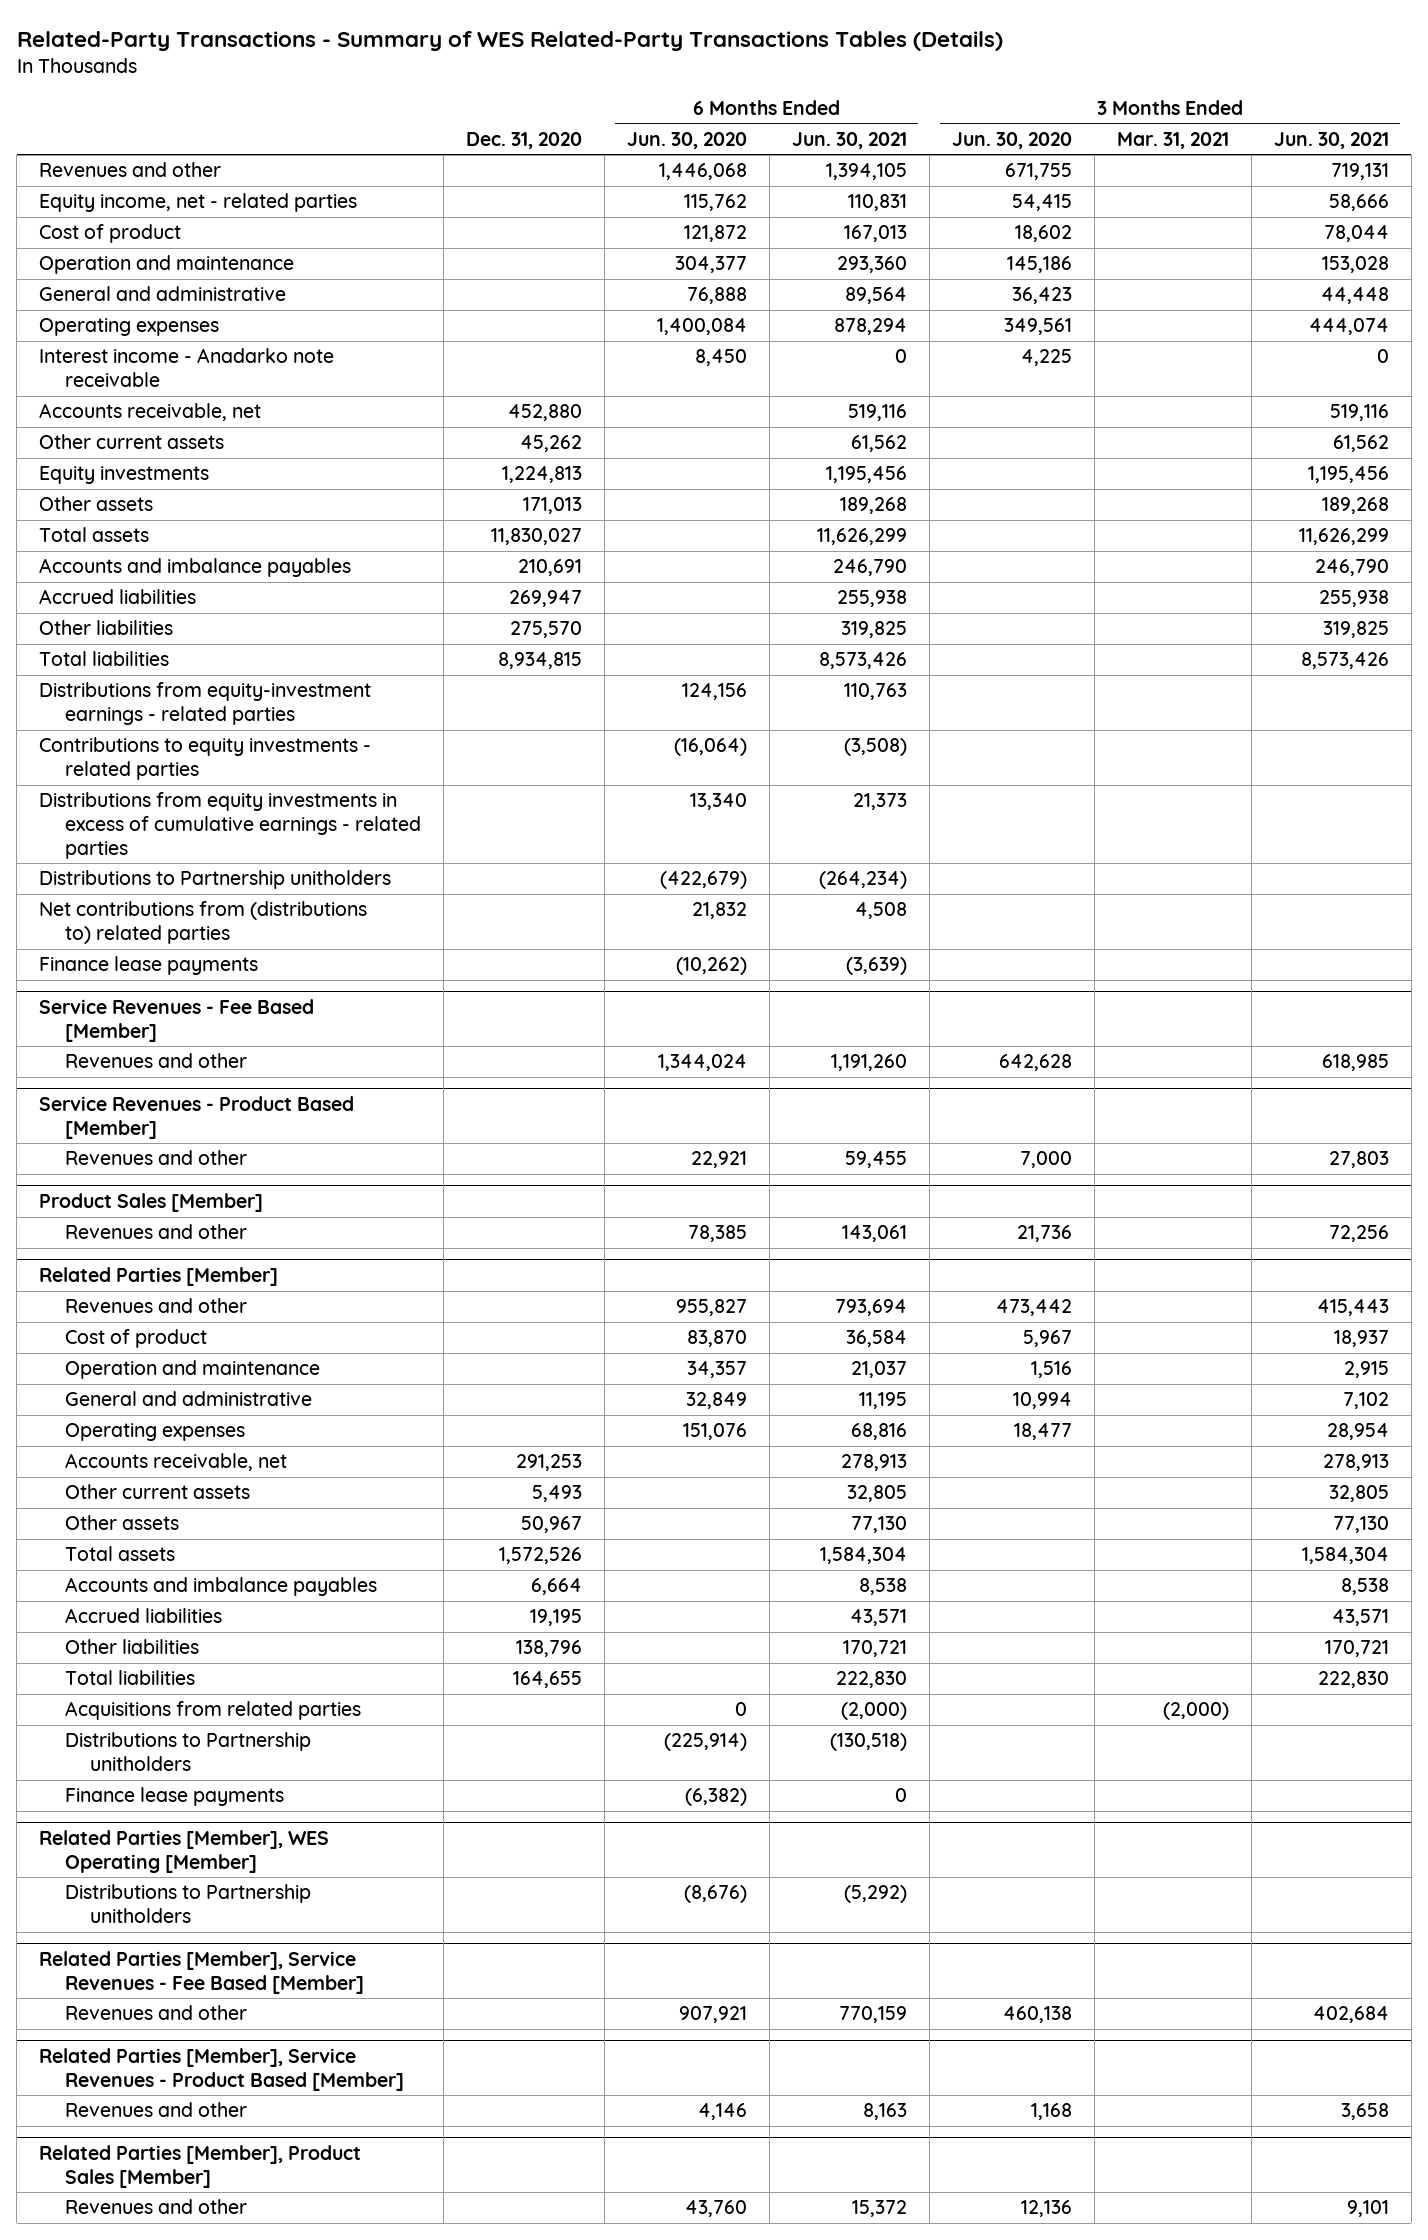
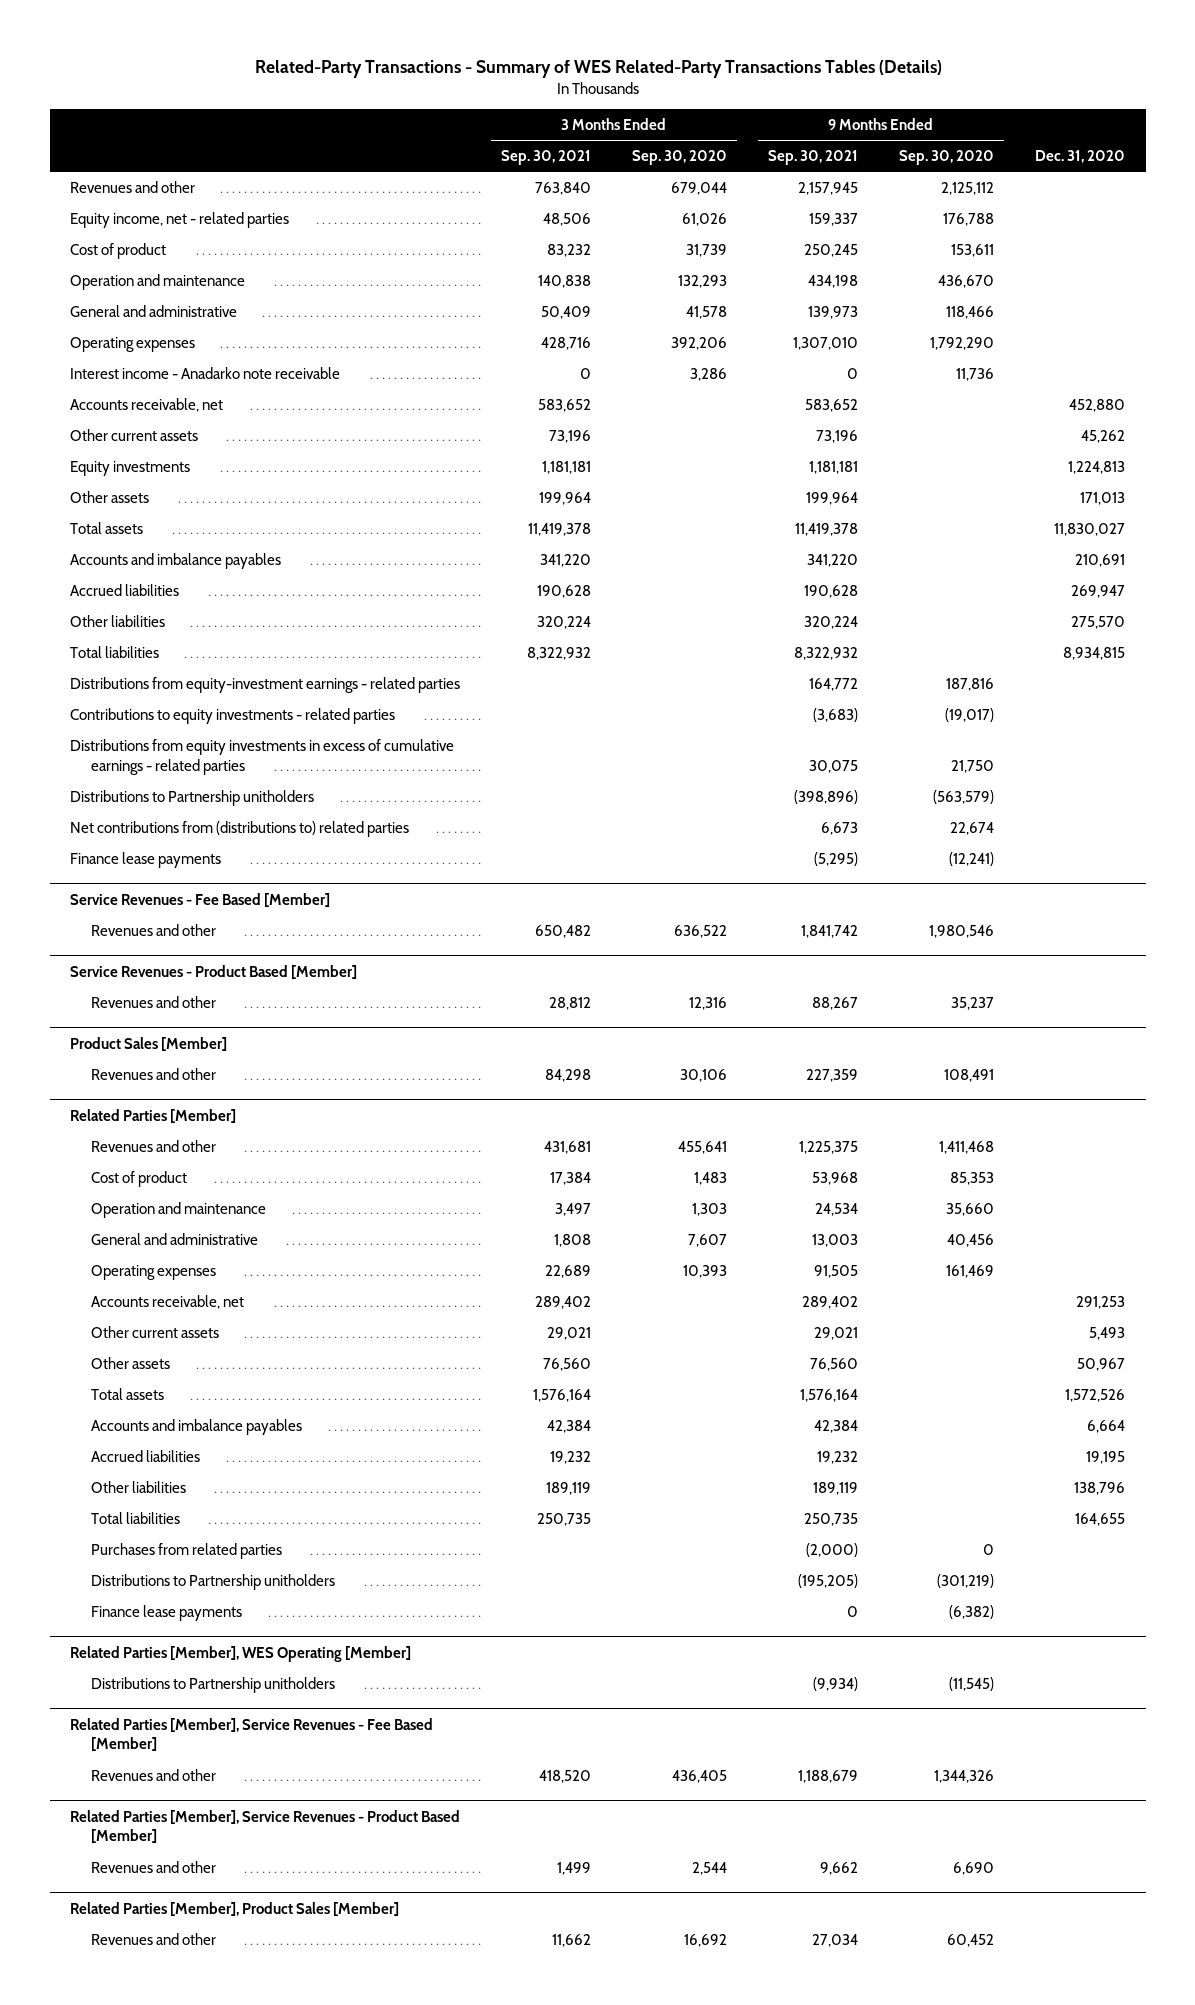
- | Dec. 31, 2020 | 6 Months Ended Jun. 30, 2020 | 6 Months Ended Jun. 30, 2021 | 3 Months Ended Jun. 30, 2020 | 3 Months Ended Mar. 31, 2021 | 3 Months Ended Jun. 30, 2021
+ | 3 Months Ended Sep. 30, 2021 | 3 Months Ended Sep. 30, 2020 | 9 Months Ended Sep. 30, 2021 | 9 Months Ended Sep. 30, 2020 | Dec. 31, 2020
@ Related Parties [Member]
- Acquisitions from related parties | | 0 | (2,000) | | (2,000) |
+ Purchases from related parties | | | (2,000) | 0 |

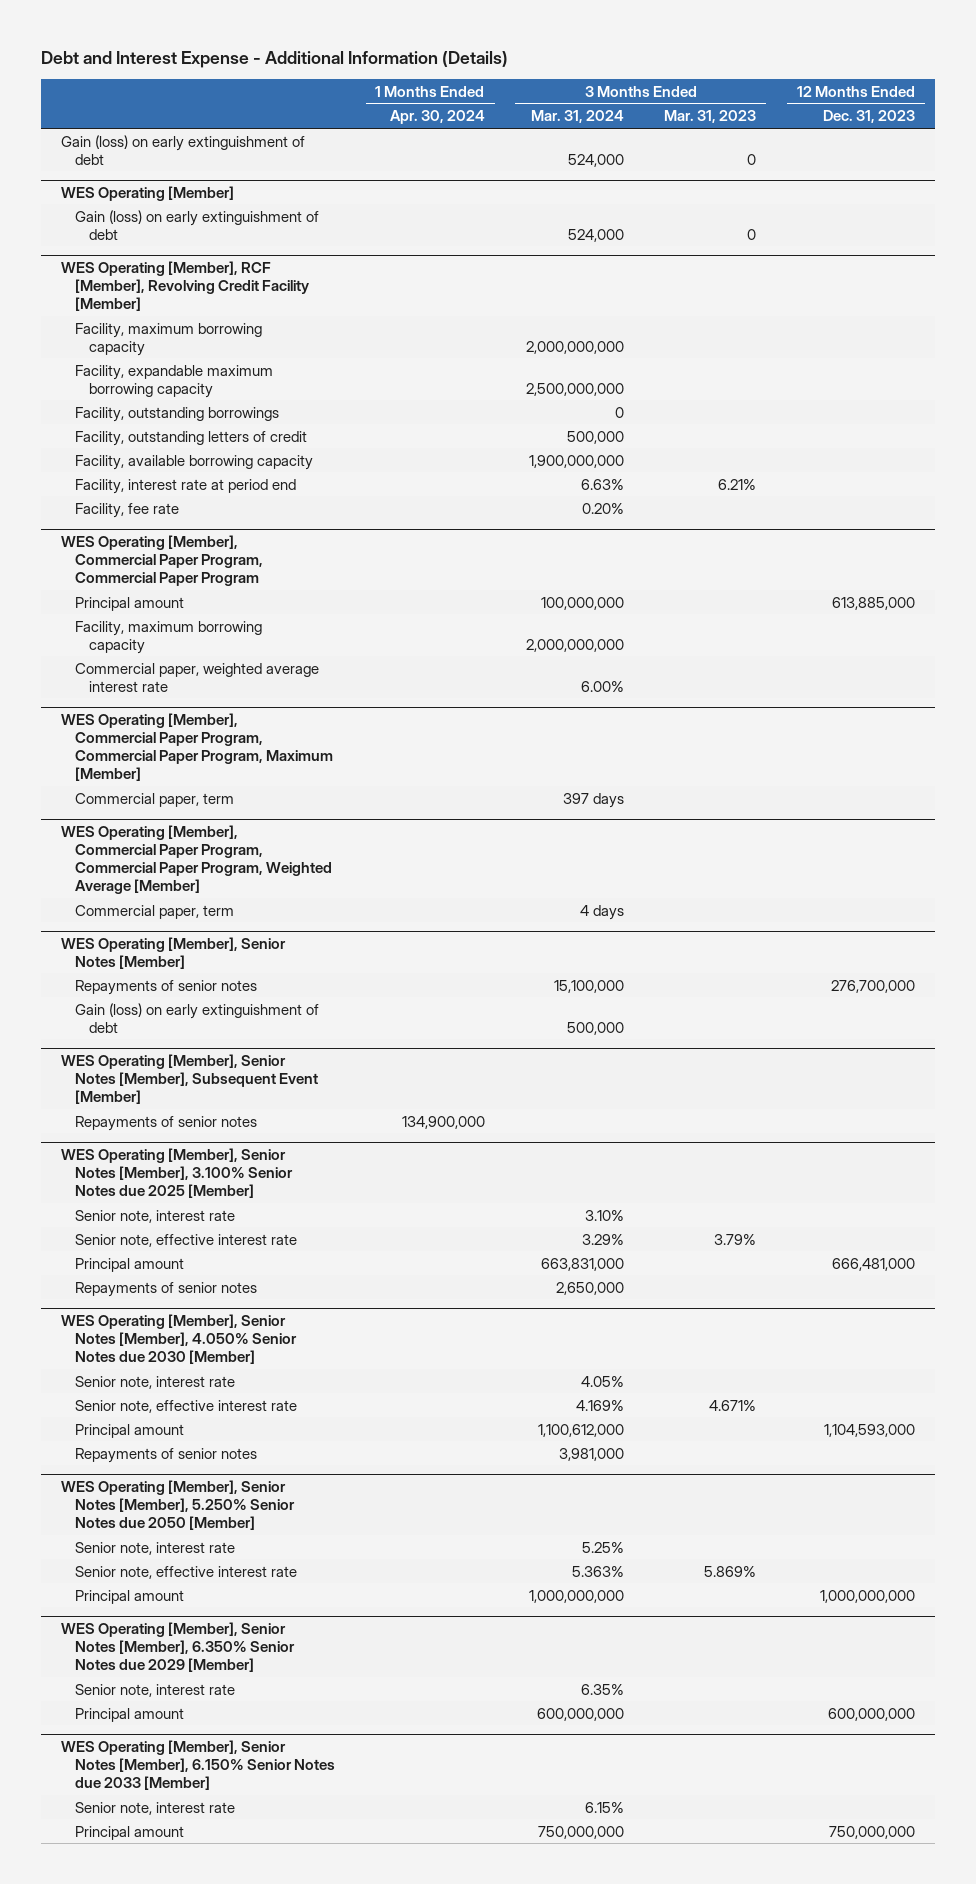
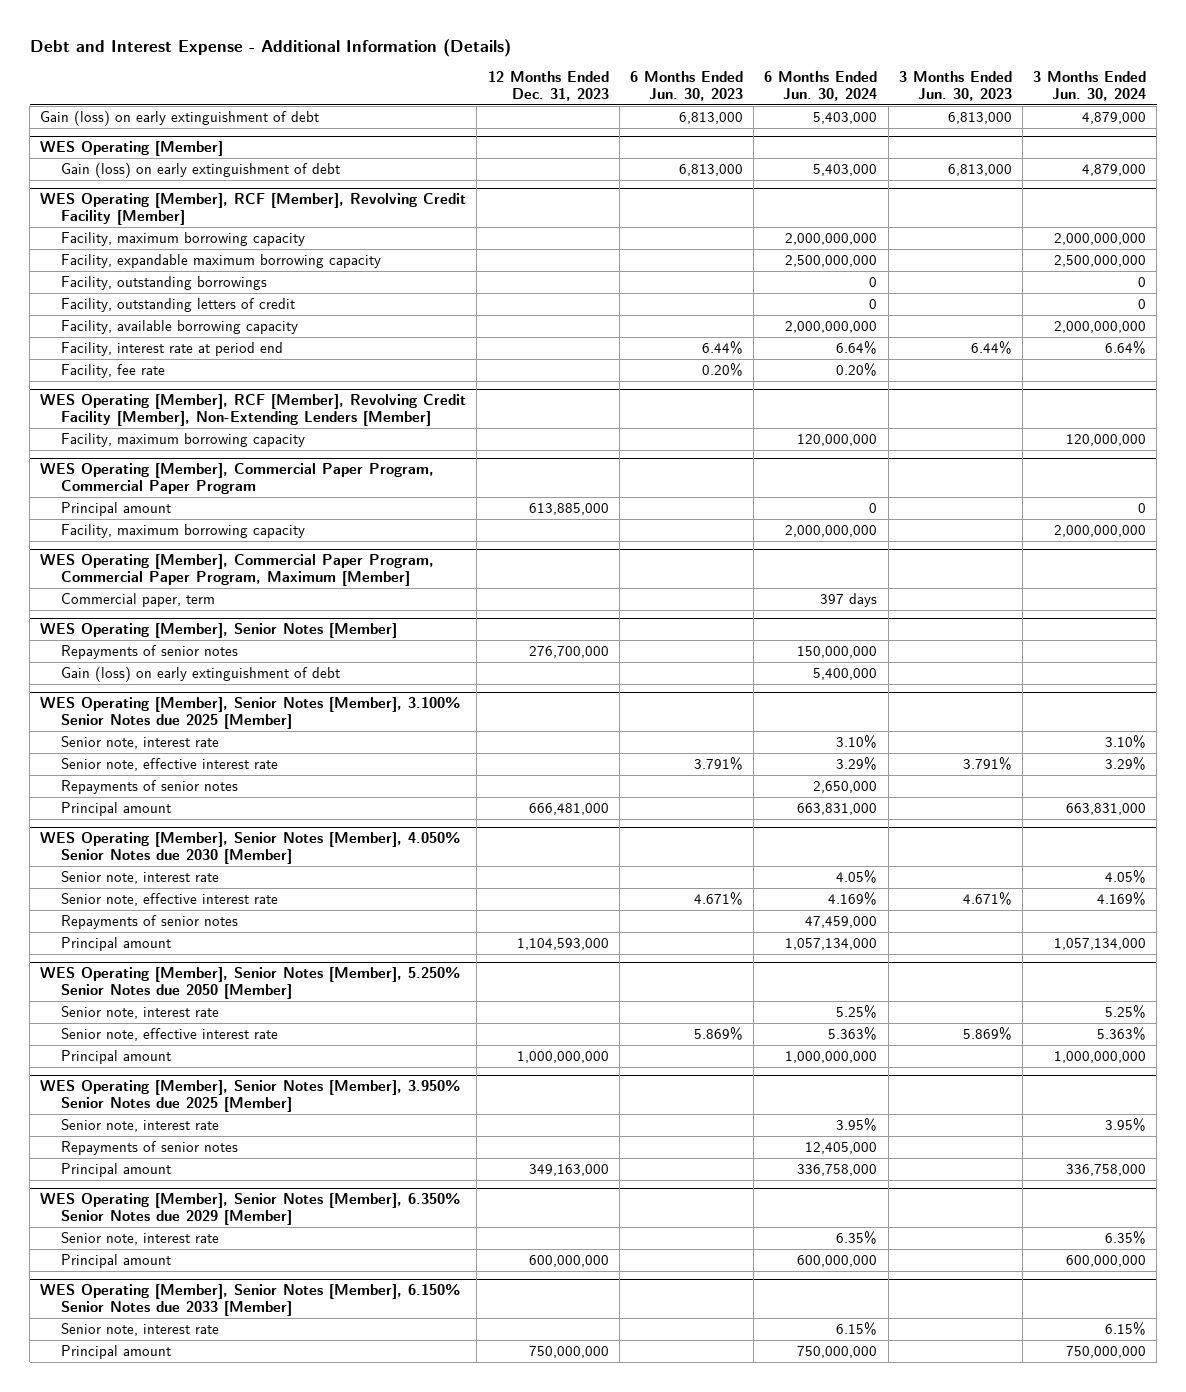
- | 1 Months Ended Apr. 30, 2024 | 3 Months Ended Mar. 31, 2024 | 3 Months Ended Mar. 31, 2023 | 12 Months Ended Dec. 31, 2023
+ | 12 Months Ended Dec. 31, 2023 | 6 Months Ended Jun. 30, 2023 | 6 Months Ended Jun. 30, 2024 | 3 Months Ended Jun. 30, 2023 | 3 Months Ended Jun. 30, 2024
+ WES Operating [Member], RCF [Member], Revolving Credit Facility [Member], Non-Extending Lenders [Member]
+ Facility, maximum borrowing capacity | | | 120,000,000 | | 120,000,000
@ WES Operating [Member], Commercial Paper Program, Commercial Paper Program
- Commercial paper, weighted average interest rate | | 6.00% | |
- WES Operating [Member], Commercial Paper Program, Commercial Paper Program, Weighted Average [Member]
- Commercial paper, term | | 4 days | |
- WES Operating [Member], Senior Notes [Member], Subsequent Event [Member]
- Repayments of senior notes | 134,900,000 | | |
@ WES Operating [Member], Senior Notes [Member], 3.100% Senior Notes due 2025 [Member]
moved down: Principal amount | 666,481,000 | | 663,831,000 | | 663,831,000
@ WES Operating [Member], Senior Notes [Member], 4.050% Senior Notes due 2030 [Member]
moved down: Principal amount | 1,104,593,000 | | 1,057,134,000 | | 1,057,134,000
+ WES Operating [Member], Senior Notes [Member], 3.950% Senior Notes due 2025 [Member]
+ Senior note, interest rate | | | 3.95% | | 3.95%
+ Repayments of senior notes | | | 12,405,000 | |
+ Principal amount | 349,163,000 | | 336,758,000 | | 336,758,000

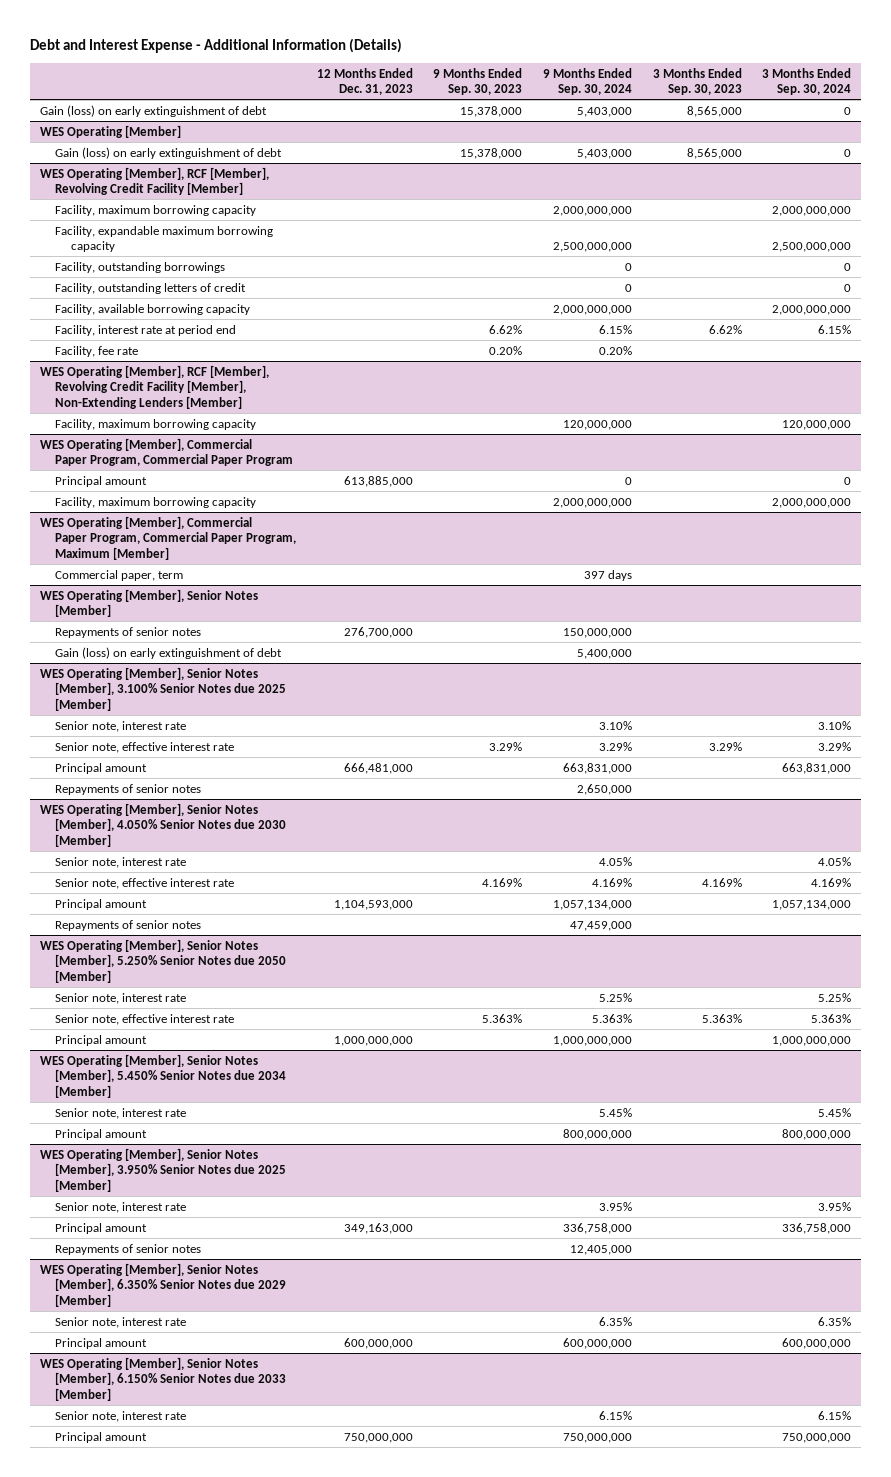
- | 12 Months Ended Dec. 31, 2023 | 6 Months Ended Jun. 30, 2023 | 6 Months Ended Jun. 30, 2024 | 3 Months Ended Jun. 30, 2023 | 3 Months Ended Jun. 30, 2024
+ | 12 Months Ended Dec. 31, 2023 | 9 Months Ended Sep. 30, 2023 | 9 Months Ended Sep. 30, 2024 | 3 Months Ended Sep. 30, 2023 | 3 Months Ended Sep. 30, 2024
@ WES Operating [Member], Senior Notes [Member], 3.100% Senior Notes due 2025 [Member]
moved down: Repayments of senior notes | | | 2,650,000 | |
@ WES Operating [Member], Senior Notes [Member], 4.050% Senior Notes due 2030 [Member]
moved down: Repayments of senior notes | | | 47,459,000 | |
+ WES Operating [Member], Senior Notes [Member], 5.450% Senior Notes due 2034 [Member]
+ Senior note, interest rate | | | 5.45% | | 5.45%
+ Principal amount | | | 800,000,000 | | 800,000,000
@ WES Operating [Member], Senior Notes [Member], 3.950% Senior Notes due 2025 [Member]
moved down: Repayments of senior notes | | | 12,405,000 | |

